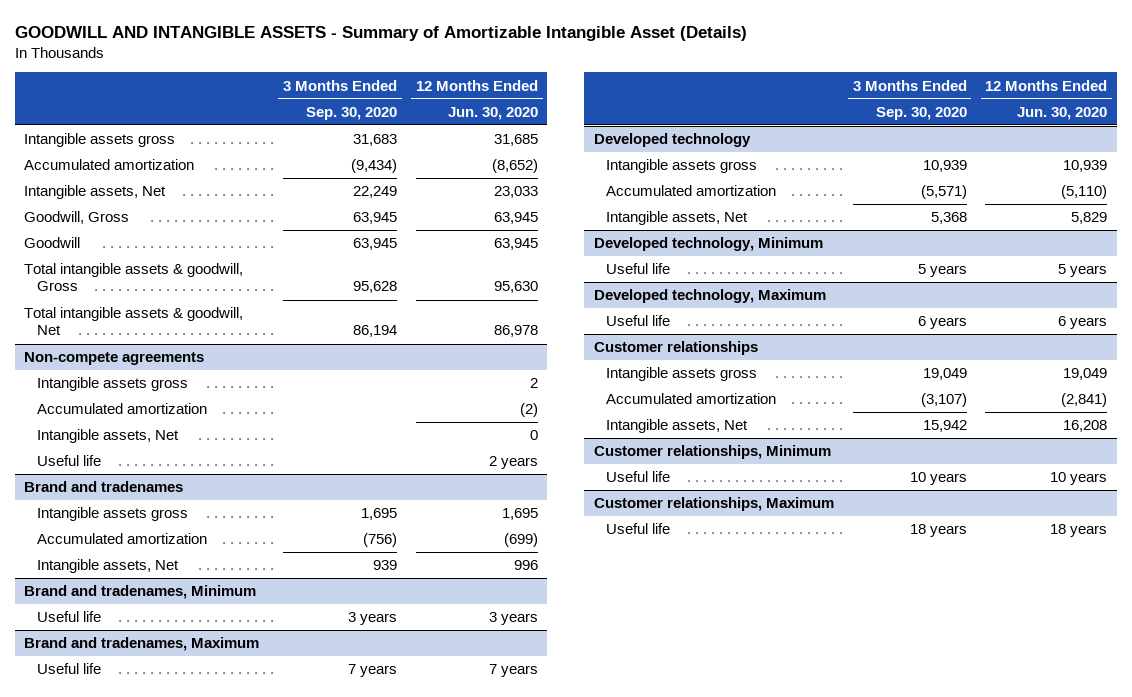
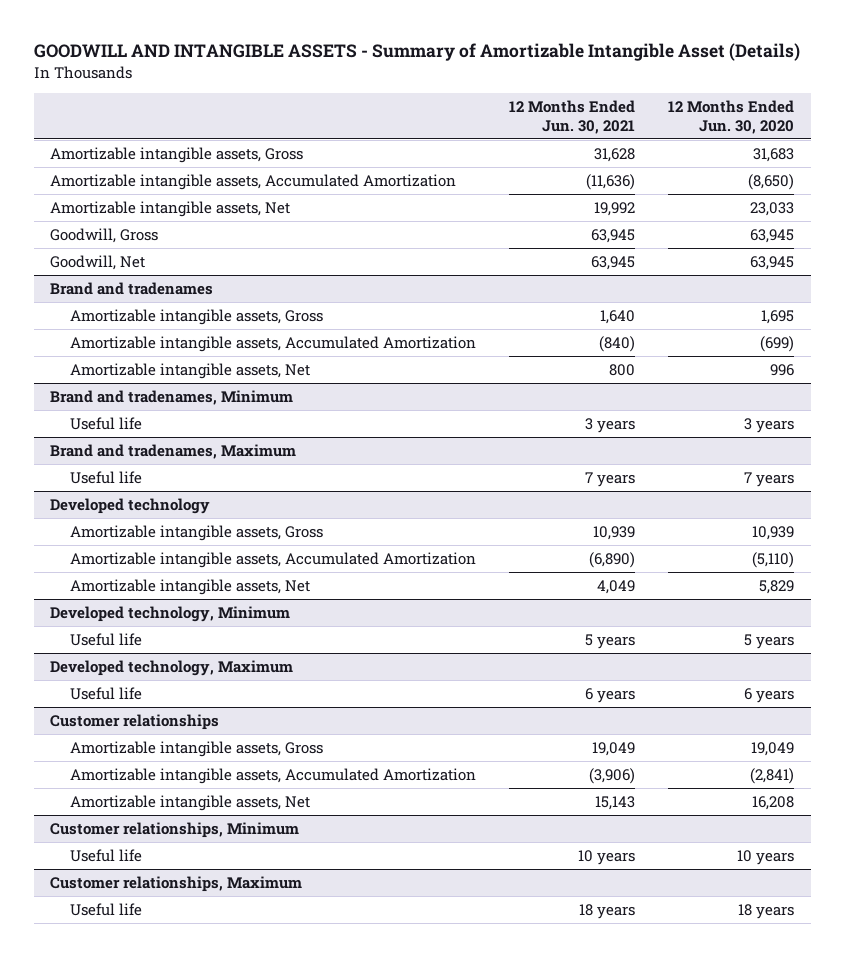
- | 3 Months Ended Sep. 30, 2020 | 12 Months Ended Jun. 30, 2020
+ | 12 Months Ended Jun. 30, 2021 | 12 Months Ended Jun. 30, 2020
- Intangible assets gross | 31,683 | 31,685
- Accumulated amortization | (9,434) | (8,652)
- Intangible assets, Net | 22,249 | 23,033
+ Amortizable intangible assets, Gross | 31,628 | 31,683
+ Amortizable intangible assets, Accumulated Amortization | (11,636) | (8,650)
+ Amortizable intangible assets, Net | 19,992 | 23,033
- Goodwill | 63,945 | 63,945
- Total intangible assets & goodwill, Gross | 95,628 | 95,630
- Total intangible assets & goodwill, Net | 86,194 | 86,978
- Non-compete agreements
- Intangible assets gross | | 2
- Accumulated amortization | | (2)
- Intangible assets, Net | | 0
- Useful life | | 2 years
+ Goodwill, Net | 63,945 | 63,945
@ Brand and tradenames
- Intangible assets gross | 1,695 | 1,695
- Accumulated amortization | (756) | (699)
- Intangible assets, Net | 939 | 996
+ Amortizable intangible assets, Gross | 1,640 | 1,695
+ Amortizable intangible assets, Accumulated Amortization | (840) | (699)
+ Amortizable intangible assets, Net | 800 | 996
@ Developed technology
- Intangible assets gross | 10,939 | 10,939
- Accumulated amortization | (5,571) | (5,110)
- Intangible assets, Net | 5,368 | 5,829
+ Amortizable intangible assets, Gross | 10,939 | 10,939
+ Amortizable intangible assets, Accumulated Amortization | (6,890) | (5,110)
+ Amortizable intangible assets, Net | 4,049 | 5,829
@ Customer relationships
- Intangible assets gross | 19,049 | 19,049
- Accumulated amortization | (3,107) | (2,841)
- Intangible assets, Net | 15,942 | 16,208
+ Amortizable intangible assets, Gross | 19,049 | 19,049
+ Amortizable intangible assets, Accumulated Amortization | (3,906) | (2,841)
+ Amortizable intangible assets, Net | 15,143 | 16,208

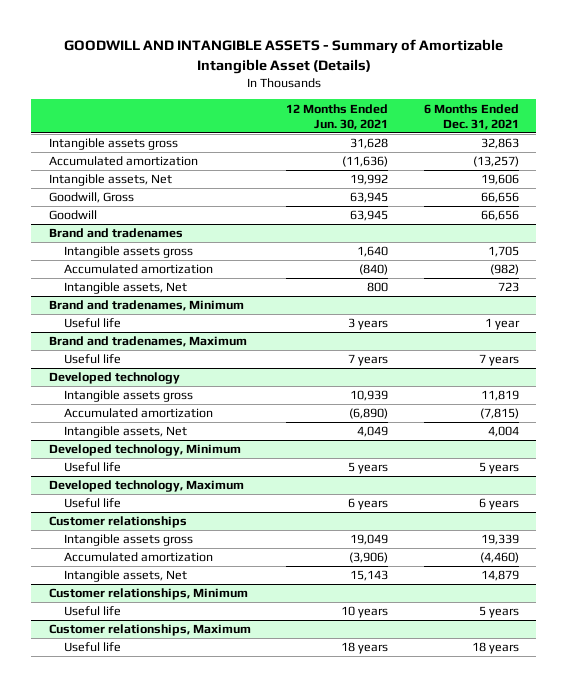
- | 12 Months Ended Jun. 30, 2021 | 12 Months Ended Jun. 30, 2020
+ | 12 Months Ended Jun. 30, 2021 | 6 Months Ended Dec. 31, 2021
- Amortizable intangible assets, Gross | 31,628 | 31,683
- Amortizable intangible assets, Accumulated Amortization | (11,636) | (8,650)
- Amortizable intangible assets, Net | 19,992 | 23,033
+ Intangible assets gross | 31,628 | 32,863
+ Accumulated amortization | (11,636) | (13,257)
+ Intangible assets, Net | 19,992 | 19,606
- Goodwill, Net | 63,945 | 63,945
+ Goodwill | 63,945 | 66,656
@ Brand and tradenames
- Amortizable intangible assets, Gross | 1,640 | 1,695
- Amortizable intangible assets, Accumulated Amortization | (840) | (699)
- Amortizable intangible assets, Net | 800 | 996
+ Intangible assets gross | 1,640 | 1,705
+ Accumulated amortization | (840) | (982)
+ Intangible assets, Net | 800 | 723
@ Developed technology
- Amortizable intangible assets, Gross | 10,939 | 10,939
- Amortizable intangible assets, Accumulated Amortization | (6,890) | (5,110)
- Amortizable intangible assets, Net | 4,049 | 5,829
+ Intangible assets gross | 10,939 | 11,819
+ Accumulated amortization | (6,890) | (7,815)
+ Intangible assets, Net | 4,049 | 4,004
@ Customer relationships
- Amortizable intangible assets, Gross | 19,049 | 19,049
- Amortizable intangible assets, Accumulated Amortization | (3,906) | (2,841)
- Amortizable intangible assets, Net | 15,143 | 16,208
+ Intangible assets gross | 19,049 | 19,339
+ Accumulated amortization | (3,906) | (4,460)
+ Intangible assets, Net | 15,143 | 14,879

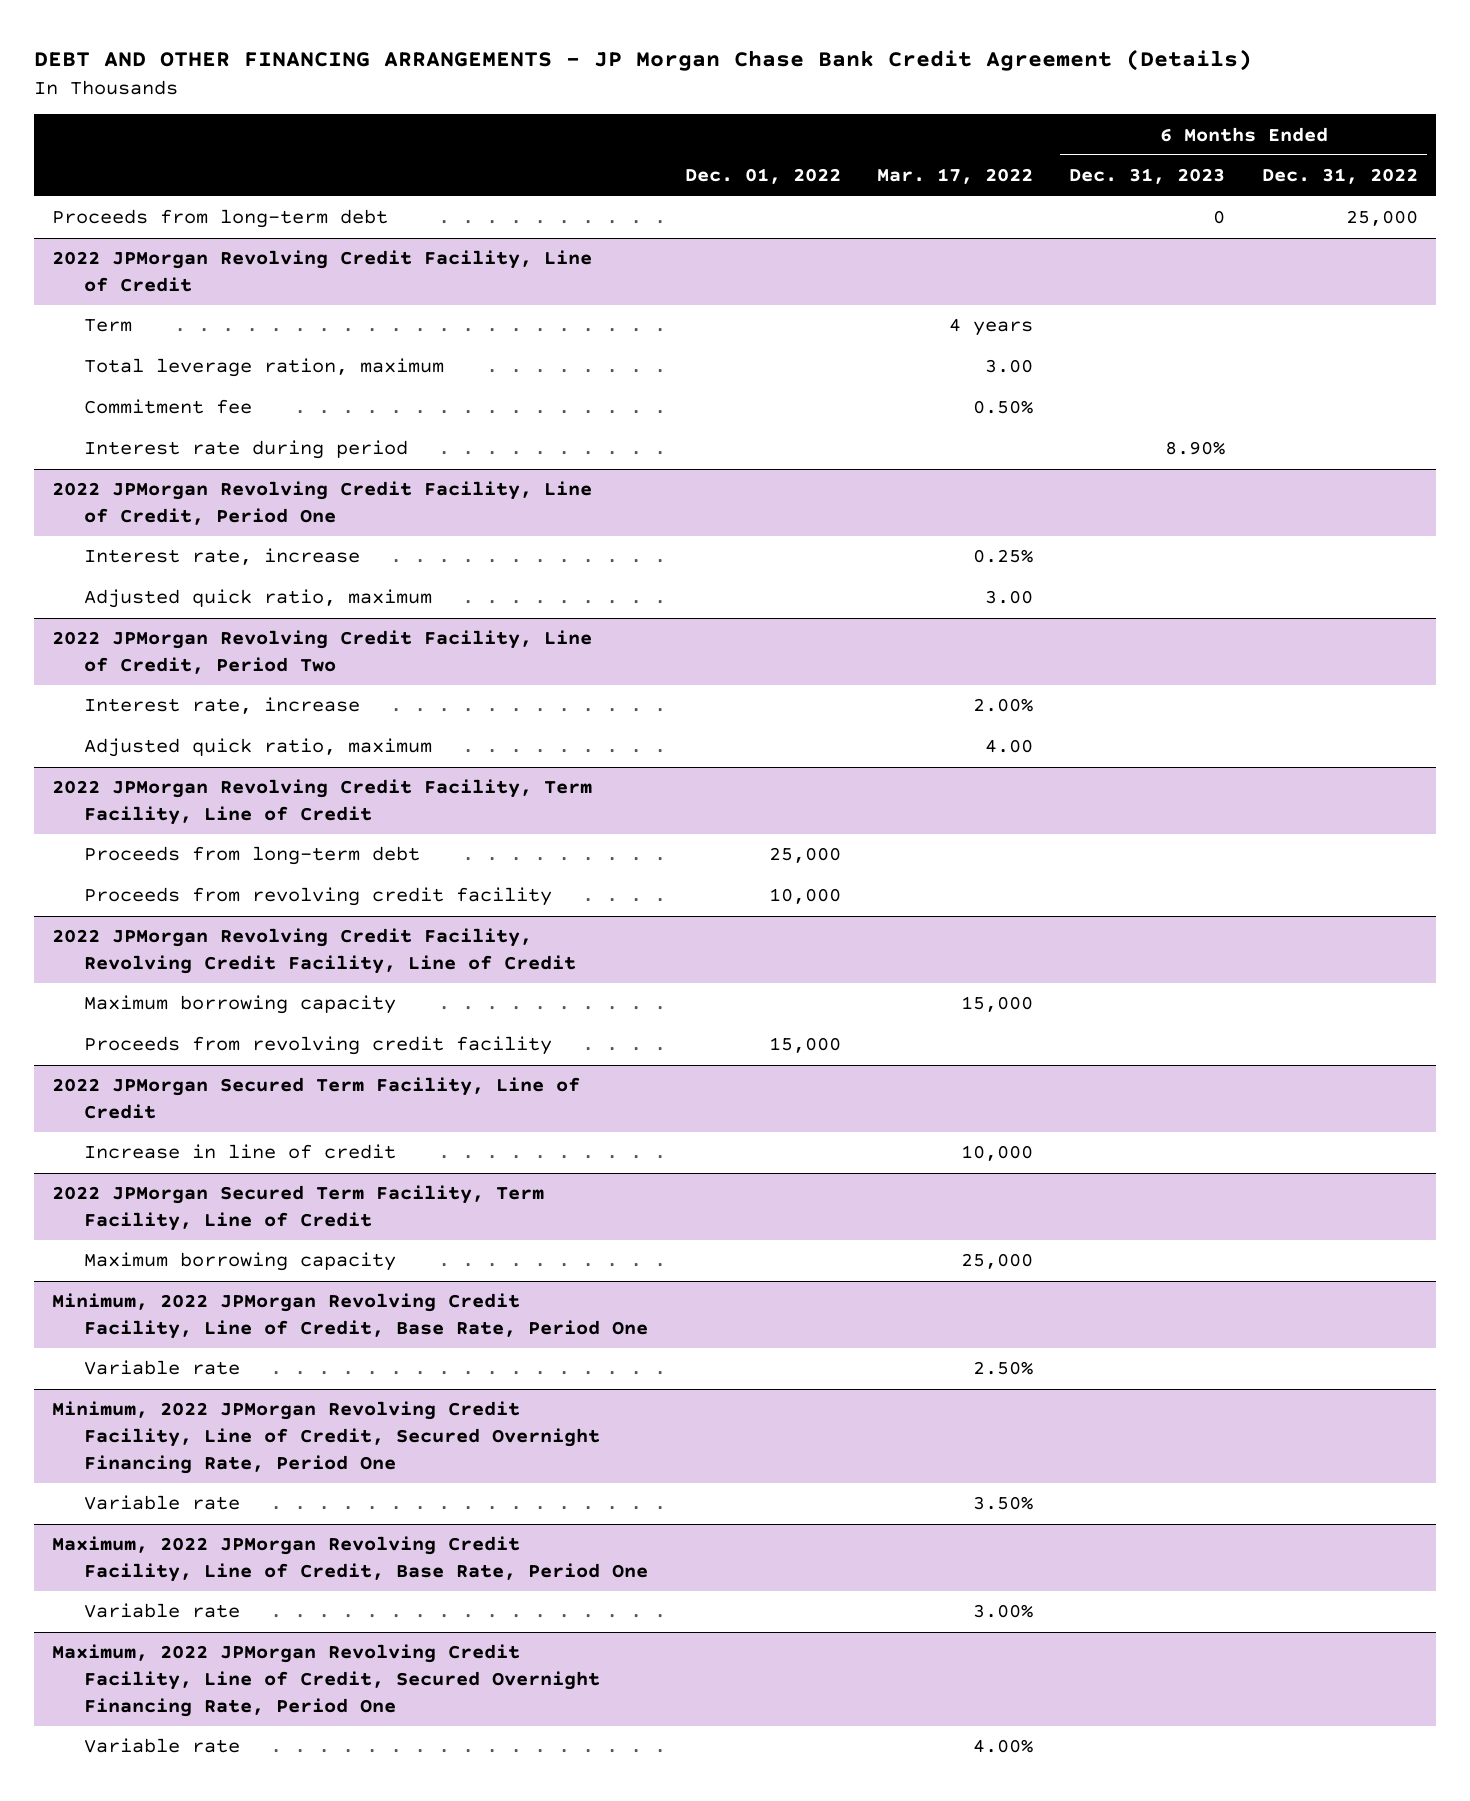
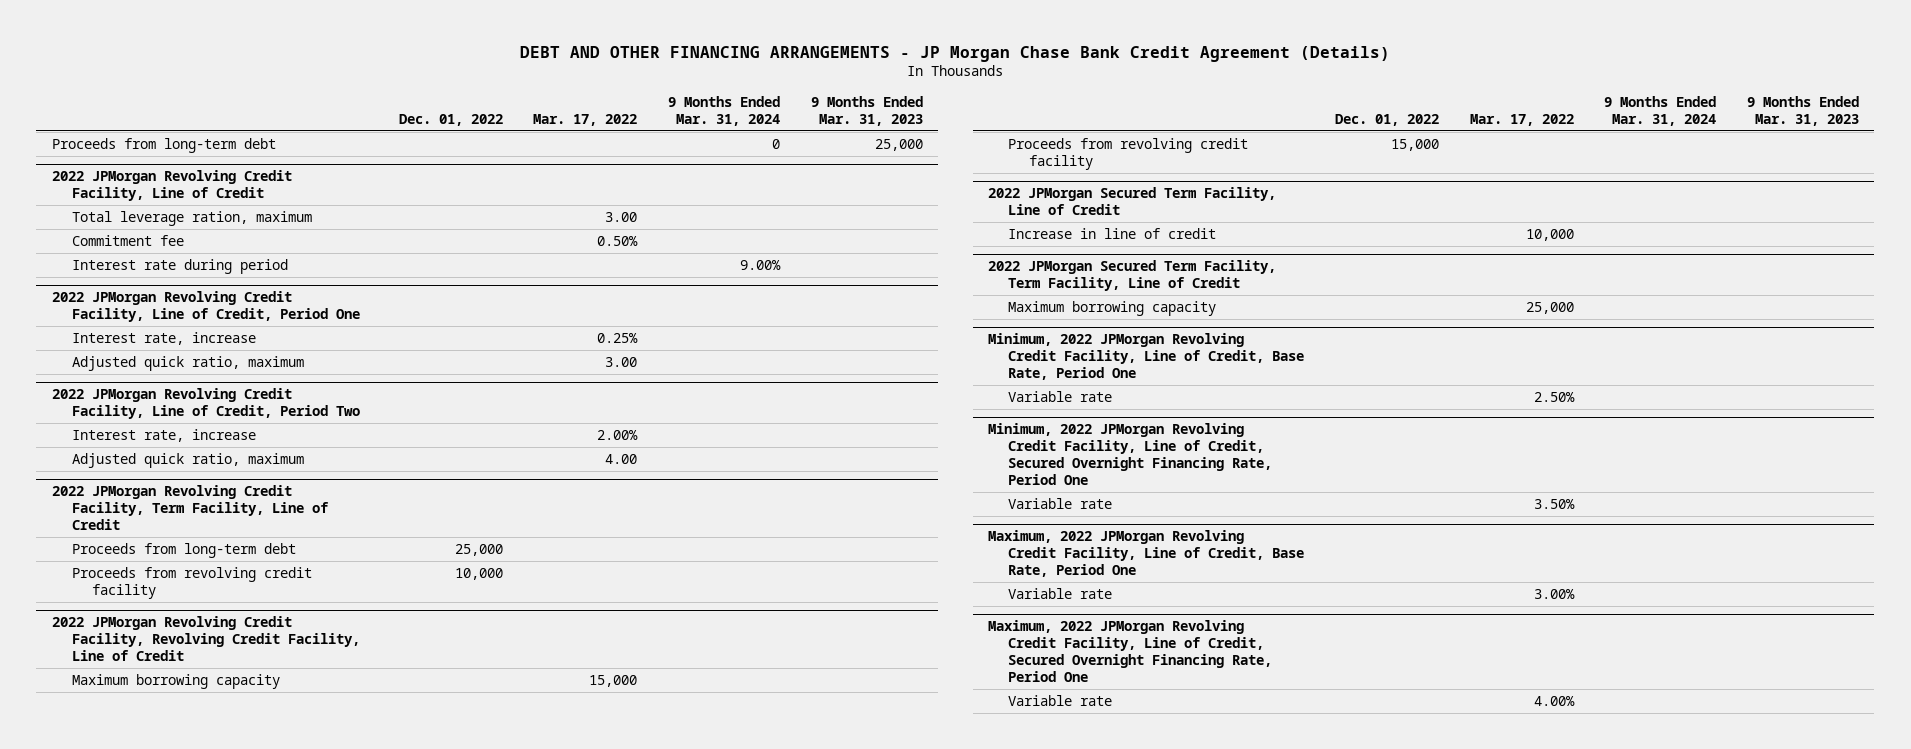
- | Dec. 01, 2022 | Mar. 17, 2022 | 6 Months Ended Dec. 31, 2023 | 6 Months Ended Dec. 31, 2022
+ | Dec. 01, 2022 | Mar. 17, 2022 | 9 Months Ended Mar. 31, 2024 | 9 Months Ended Mar. 31, 2023
@ 2022 JPMorgan Revolving Credit Facility, Line of Credit
- Term | | 4 years | |

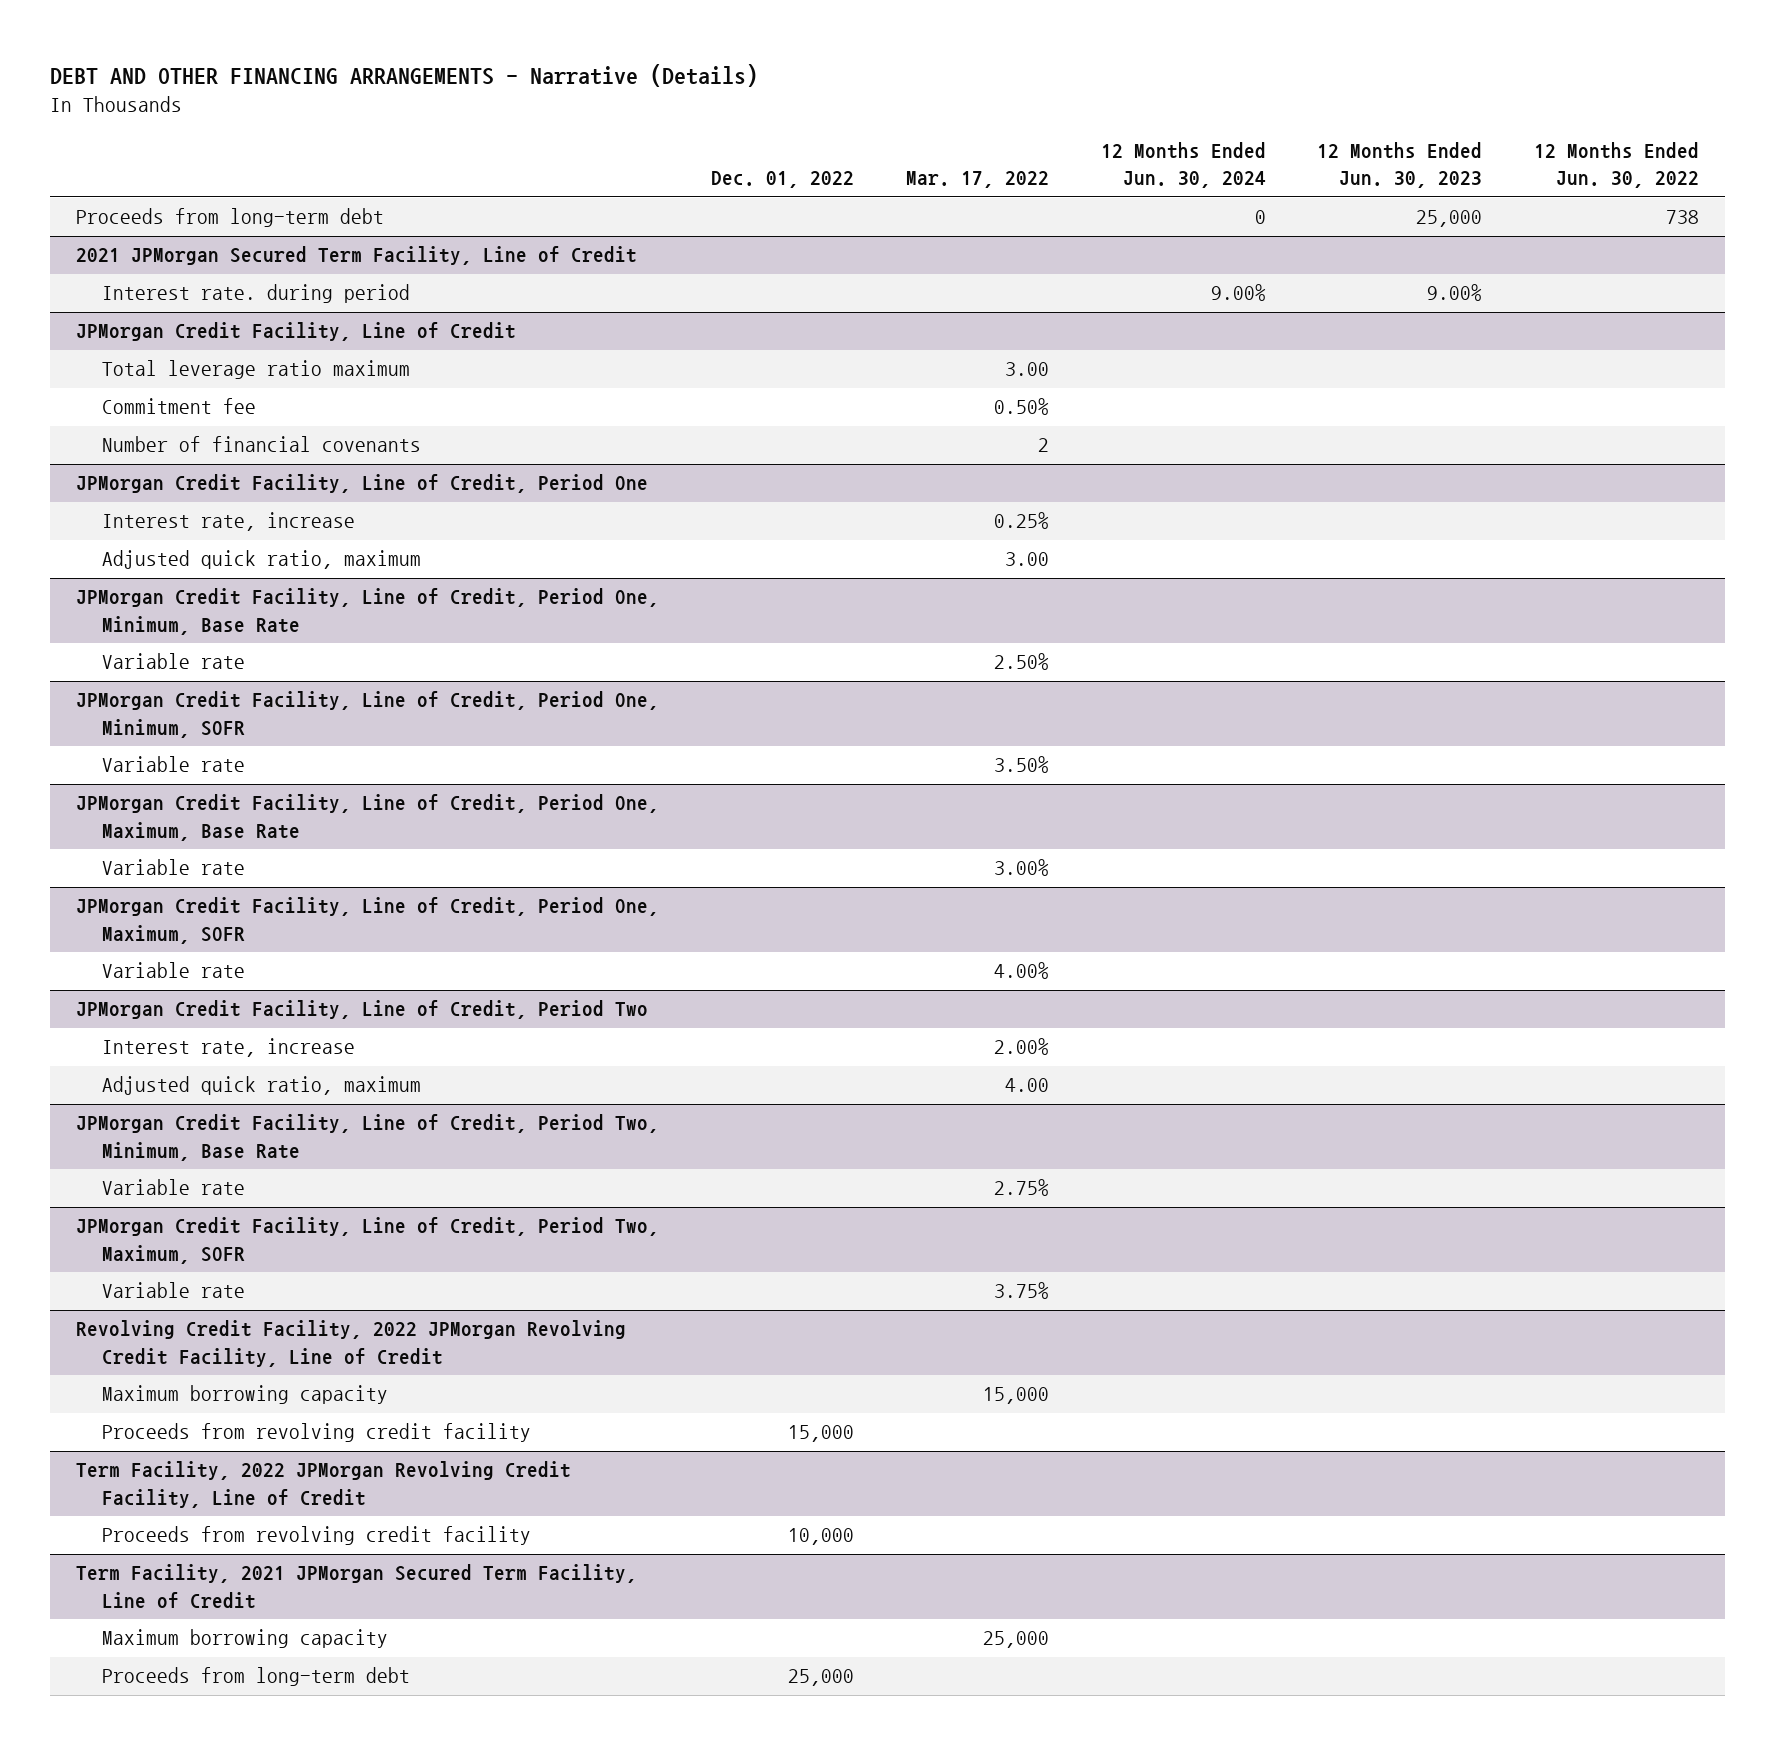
- DEBT AND OTHER FINANCING ARRANGEMENTS - JP Morgan Chase Bank Credit Agreement (Details)
+ DEBT AND OTHER FINANCING ARRANGEMENTS - Narrative (Details)
- | Dec. 01, 2022 | Mar. 17, 2022 | 9 Months Ended Mar. 31, 2024 | 9 Months Ended Mar. 31, 2023
+ | Dec. 01, 2022 | Mar. 17, 2022 | 12 Months Ended Jun. 30, 2024 | 12 Months Ended Jun. 30, 2023 | 12 Months Ended Jun. 30, 2022
- 2022 JPMorgan Revolving Credit Facility, Line of Credit
- Total leverage ration, maximum | | 3.00 | |
+ 2021 JPMorgan Secured Term Facility, Line of Credit
+ Interest rate. during period | | | 9.00% | 9.00% |
+ JPMorgan Credit Facility, Line of Credit
+ Total leverage ratio maximum | | 3.00 | | |
- Interest rate during period | | | 9.00% |
- 2022 JPMorgan Revolving Credit Facility, Line of Credit, Period One
+ Number of financial covenants | | 2 | | |
+ JPMorgan Credit Facility, Line of Credit, Period One
- 2022 JPMorgan Revolving Credit Facility, Line of Credit, Period Two
+ JPMorgan Credit Facility, Line of Credit, Period One, Minimum, Base Rate
+ Variable rate | | 2.50% | | |
+ JPMorgan Credit Facility, Line of Credit, Period One, Minimum, SOFR
+ Variable rate | | 3.50% | | |
+ JPMorgan Credit Facility, Line of Credit, Period One, Maximum, Base Rate
+ Variable rate | | 3.00% | | |
+ JPMorgan Credit Facility, Line of Credit, Period One, Maximum, SOFR
+ Variable rate | | 4.00% | | |
+ JPMorgan Credit Facility, Line of Credit, Period Two
- 2022 JPMorgan Revolving Credit Facility, Term Facility, Line of Credit
- Proceeds from long-term debt | 25,000 | | |
- Proceeds from revolving credit facility | 10,000 | | |
- 2022 JPMorgan Revolving Credit Facility, Revolving Credit Facility, Line of Credit
+ JPMorgan Credit Facility, Line of Credit, Period Two, Minimum, Base Rate
+ Variable rate | | 2.75% | | |
+ JPMorgan Credit Facility, Line of Credit, Period Two, Maximum, SOFR
+ Variable rate | | 3.75% | | |
+ Revolving Credit Facility, 2022 JPMorgan Revolving Credit Facility, Line of Credit
- 2022 JPMorgan Secured Term Facility, Line of Credit
- Increase in line of credit | | 10,000 | |
- 2022 JPMorgan Secured Term Facility, Term Facility, Line of Credit
+ Term Facility, 2022 JPMorgan Revolving Credit Facility, Line of Credit
+ Proceeds from revolving credit facility | 10,000 | | | |
+ Term Facility, 2021 JPMorgan Secured Term Facility, Line of Credit
- Minimum, 2022 JPMorgan Revolving Credit Facility, Line of Credit, Base Rate, Period One
- Variable rate | | 2.50% | |
- Minimum, 2022 JPMorgan Revolving Credit Facility, Line of Credit, Secured Overnight Financing Rate, Period One
- Variable rate | | 3.50% | |
- Maximum, 2022 JPMorgan Revolving Credit Facility, Line of Credit, Base Rate, Period One
- Variable rate | | 3.00% | |
- Maximum, 2022 JPMorgan Revolving Credit Facility, Line of Credit, Secured Overnight Financing Rate, Period One
- Variable rate | | 4.00% | |
+ Proceeds from long-term debt | 25,000 | | | |

